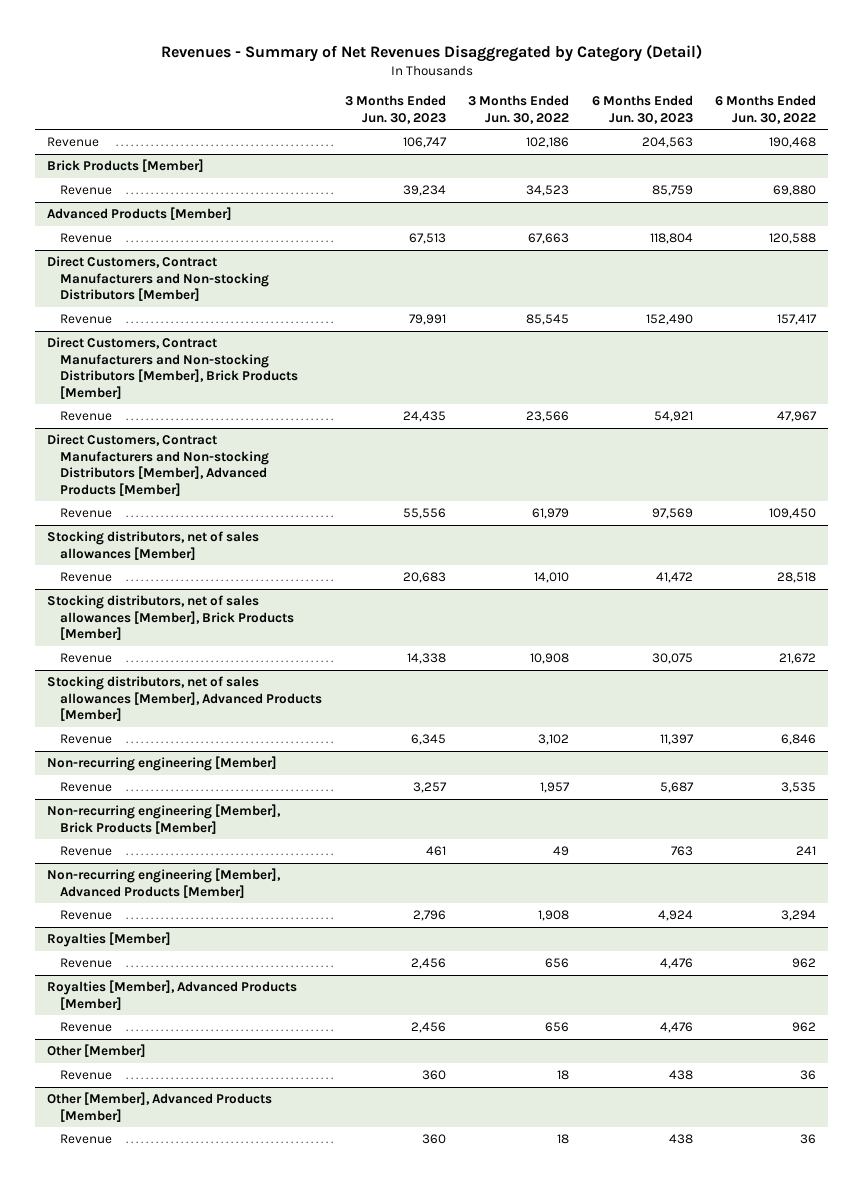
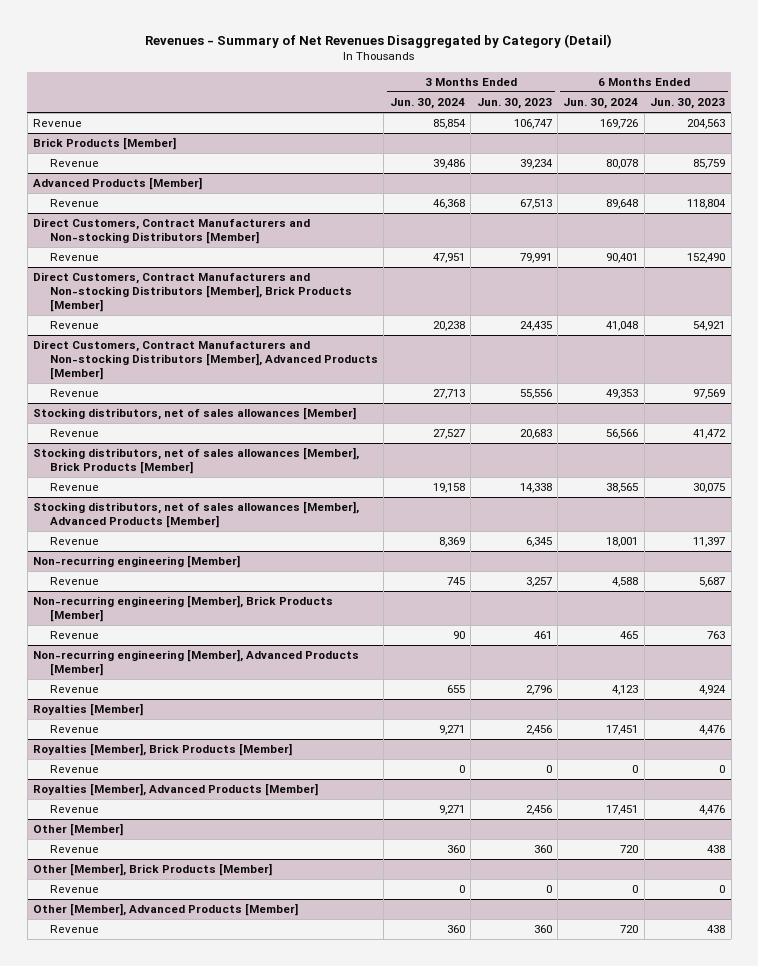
- | 3 Months Ended Jun. 30, 2023 | 3 Months Ended Jun. 30, 2022 | 6 Months Ended Jun. 30, 2023 | 6 Months Ended Jun. 30, 2022
+ | 3 Months Ended Jun. 30, 2024 | 3 Months Ended Jun. 30, 2023 | 6 Months Ended Jun. 30, 2024 | 6 Months Ended Jun. 30, 2023
+ Royalties [Member], Brick Products [Member]
+ Revenue | 0 | 0 | 0 | 0
+ Other [Member], Brick Products [Member]
+ Revenue | 0 | 0 | 0 | 0

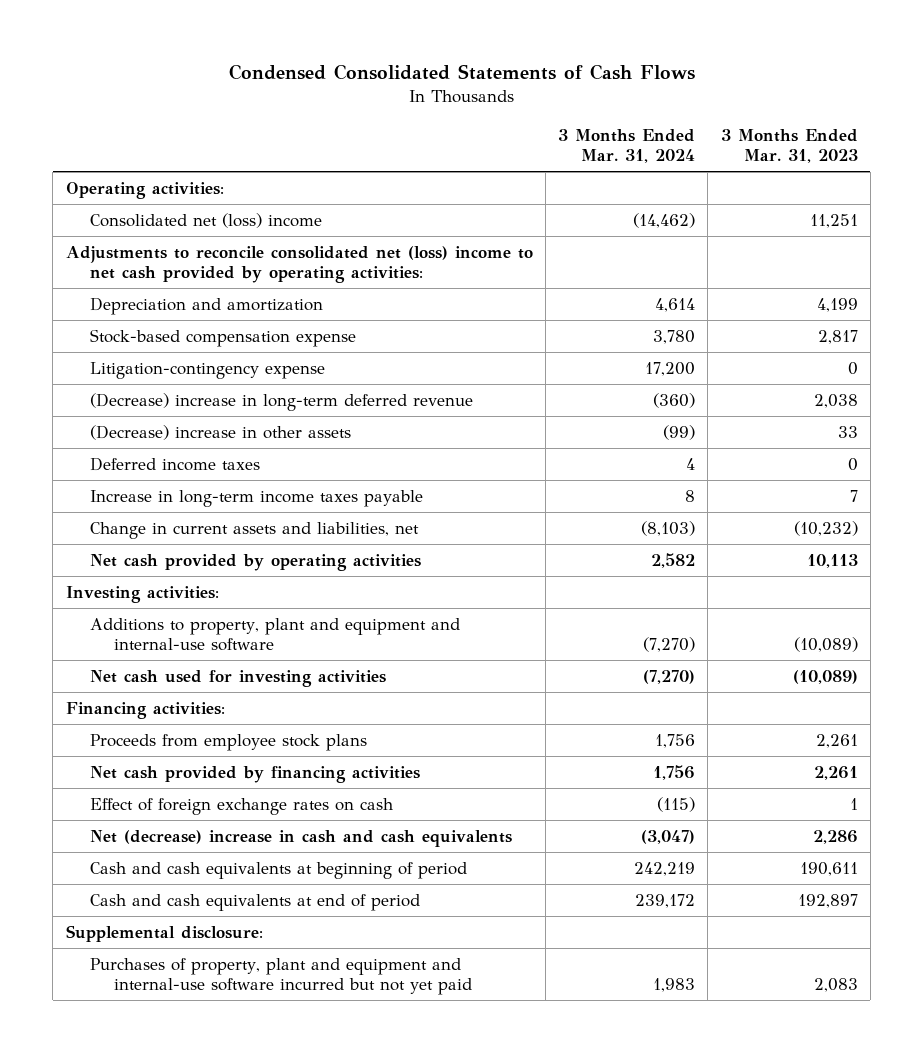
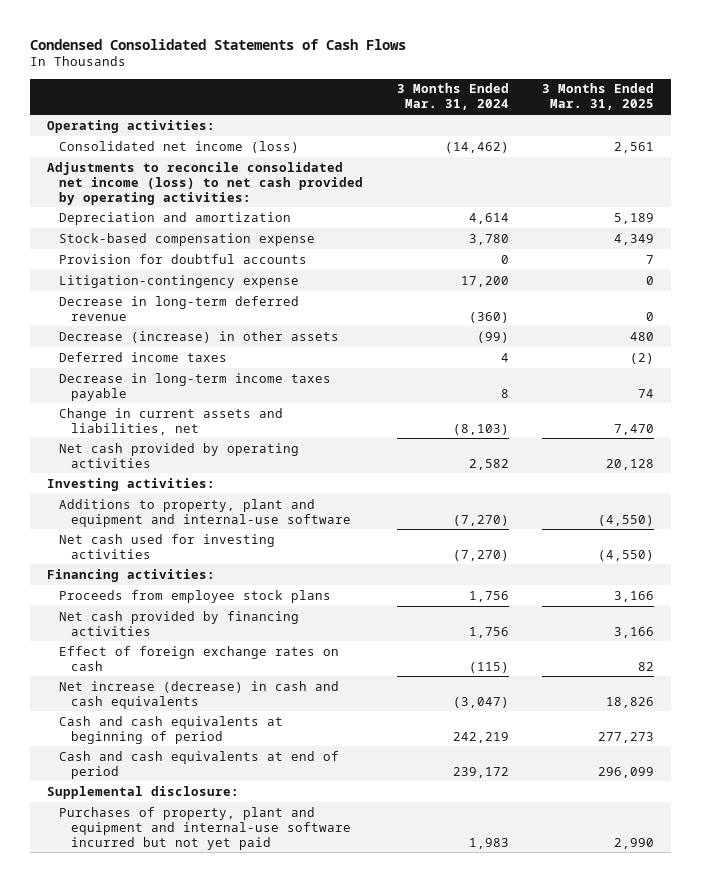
- | 3 Months Ended Mar. 31, 2024 | 3 Months Ended Mar. 31, 2023
+ | 3 Months Ended Mar. 31, 2024 | 3 Months Ended Mar. 31, 2025
- Consolidated net (loss) income | (14,462) | 11,251
- Adjustments to reconcile consolidated net (loss) income to net cash provided by operating activities:
+ Consolidated net income (loss) | (14,462) | 2,561
+ Adjustments to reconcile consolidated net income (loss) to net cash provided by operating activities:
+ Provision for doubtful accounts | 0 | 7
- (Decrease) increase in long-term deferred revenue | (360) | 2,038
- (Decrease) increase in other assets | (99) | 33
+ Decrease in long-term deferred revenue | (360) | 0
+ Decrease (increase) in other assets | (99) | 480
- Increase in long-term income taxes payable | 8 | 7
+ Decrease in long-term income taxes payable | 8 | 74
- Net (decrease) increase in cash and cash equivalents | (3,047) | 2,286
+ Net increase (decrease) in cash and cash equivalents | (3,047) | 18,826

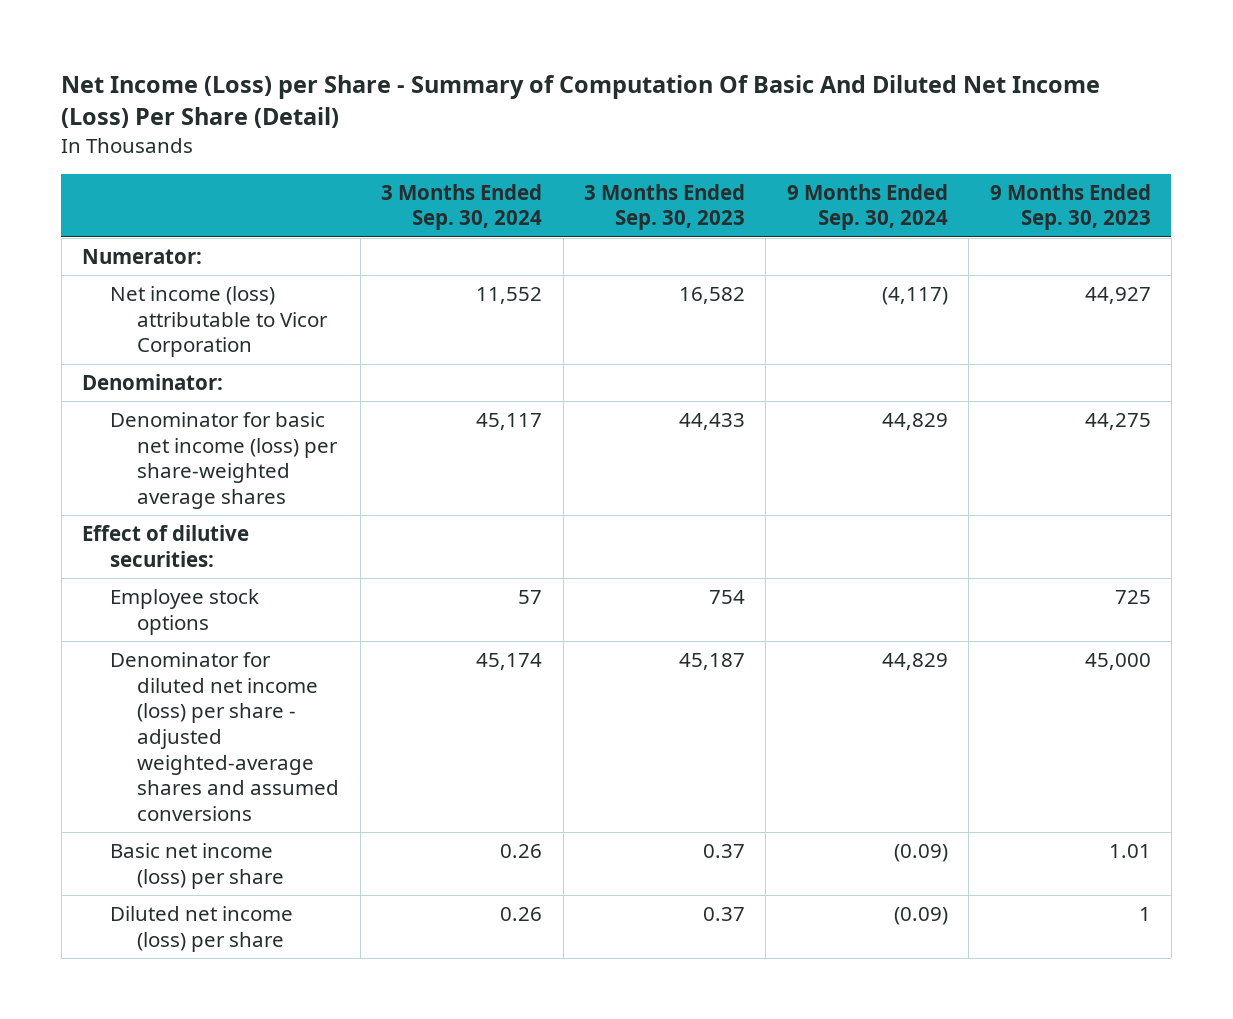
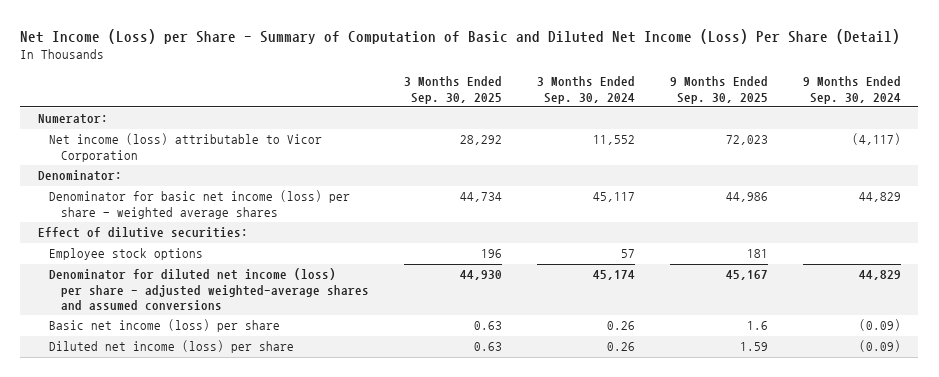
- Net Income (Loss) per Share - Summary of Computation Of Basic And Diluted Net Income (Loss) Per Share (Detail)
+ Net Income (Loss) per Share - Summary of Computation of Basic and Diluted Net Income (Loss) Per Share (Detail)
- | 3 Months Ended Sep. 30, 2024 | 3 Months Ended Sep. 30, 2023 | 9 Months Ended Sep. 30, 2024 | 9 Months Ended Sep. 30, 2023
+ | 3 Months Ended Sep. 30, 2025 | 3 Months Ended Sep. 30, 2024 | 9 Months Ended Sep. 30, 2025 | 9 Months Ended Sep. 30, 2024
- Denominator for basic net income (loss) per share-weighted average shares | 45,117 | 44,433 | 44,829 | 44,275
+ Denominator for basic net income (loss) per share - weighted average shares | 44,734 | 45,117 | 44,986 | 44,829

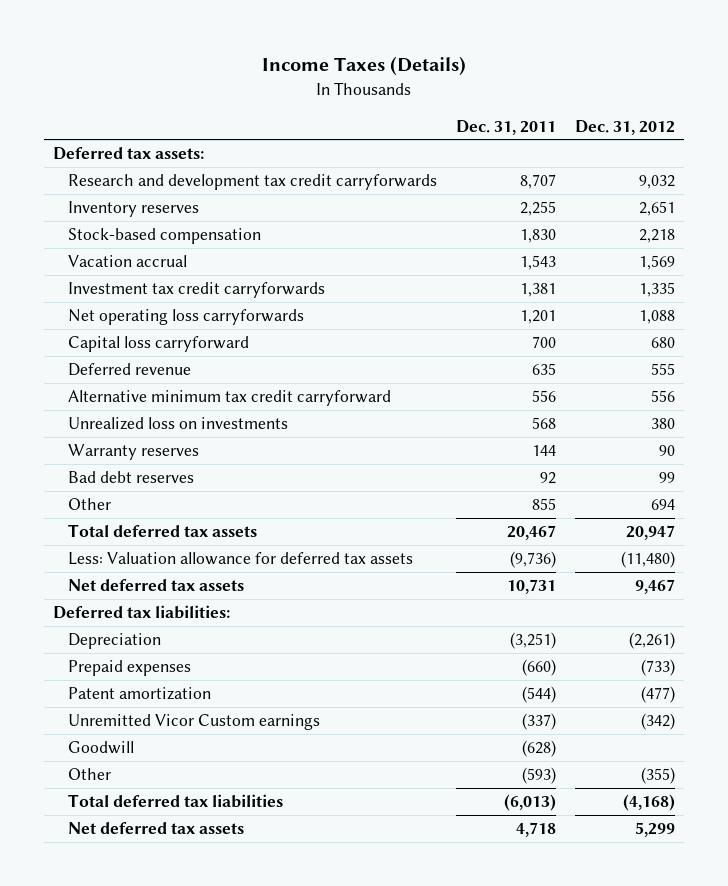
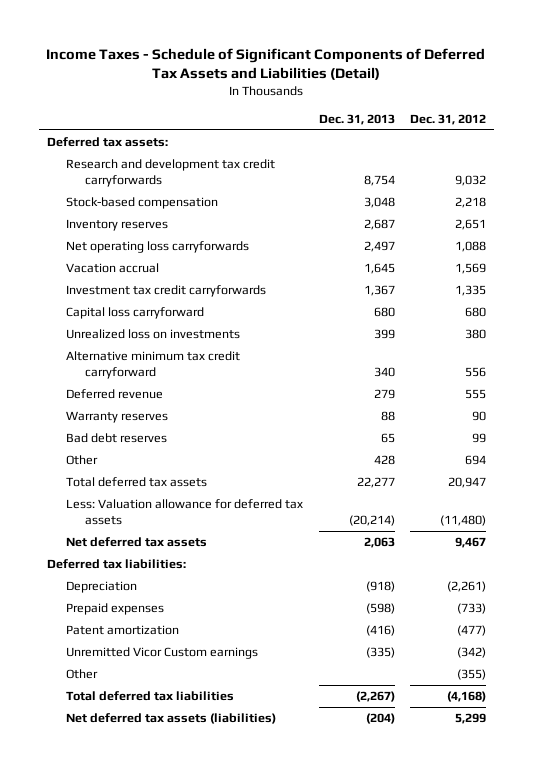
- Income Taxes (Details)
+ Income Taxes - Schedule of Significant Components of Deferred Tax Assets and Liabilities (Detail)
- | Dec. 31, 2011 | Dec. 31, 2012
+ | Dec. 31, 2013 | Dec. 31, 2012
moved down: Inventory reserves | 2,687 | 2,651
moved up: Net operating loss carryforwards | 2,497 | 1,088
moved down: Alternative minimum tax credit carryforward | 340 | 556
moved down: Deferred revenue | 279 | 555
- Goodwill | (628) |
- Net deferred tax assets | 4,718 | 5,299
+ Net deferred tax assets (liabilities) | (204) | 5,299

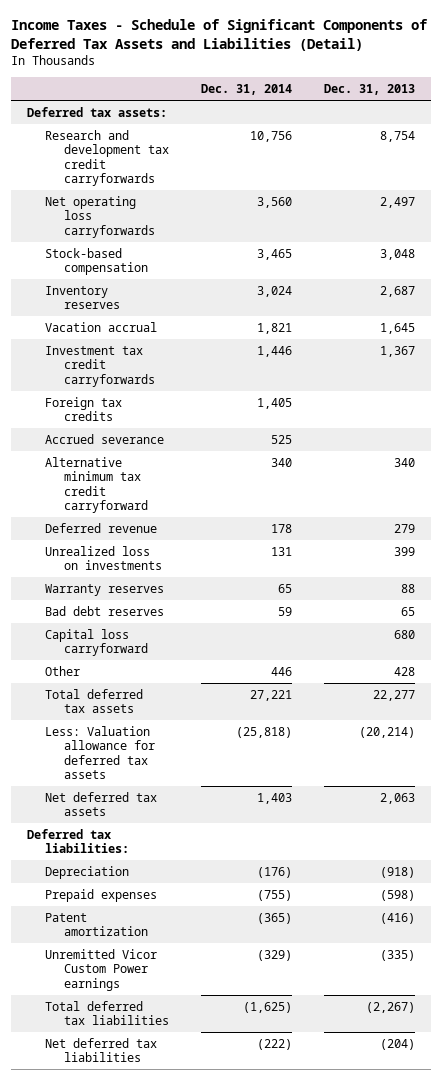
- | Dec. 31, 2013 | Dec. 31, 2012
+ | Dec. 31, 2014 | Dec. 31, 2013
moved up: Net operating loss carryforwards | 3,560 | 2,497
+ Foreign tax credits | 1,405 |
+ Accrued severance | 525 |
moved down: Unrealized loss on investments | 131 | 399
moved down: Capital loss carryforward | | 680
- Unremitted Vicor Custom earnings | (335) | (342)
- Other | | (355)
+ Unremitted Vicor Custom Power earnings | (329) | (335)
- Net deferred tax assets (liabilities) | (204) | 5,299
+ Net deferred tax liabilities | (222) | (204)

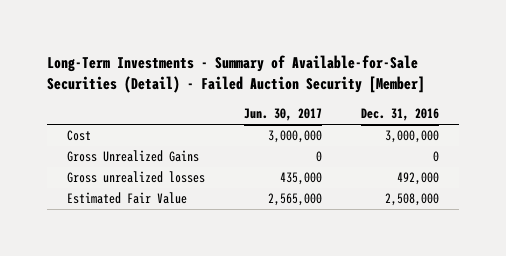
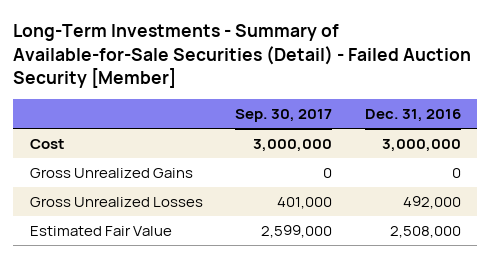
- | Jun. 30, 2017 | Dec. 31, 2016
+ | Sep. 30, 2017 | Dec. 31, 2016
- Gross unrealized losses | 435,000 | 492,000
+ Gross Unrealized Losses | 401,000 | 492,000

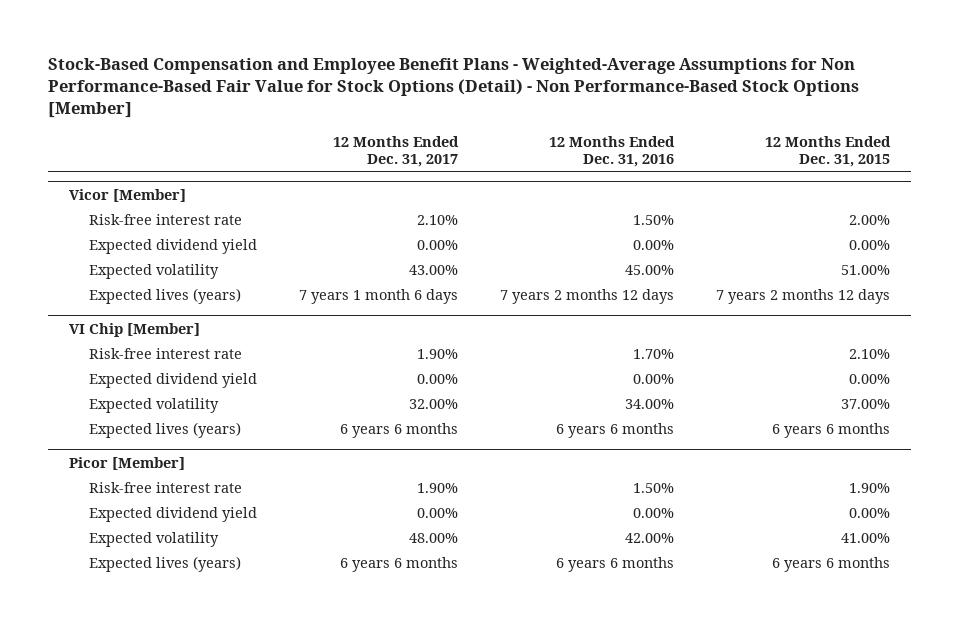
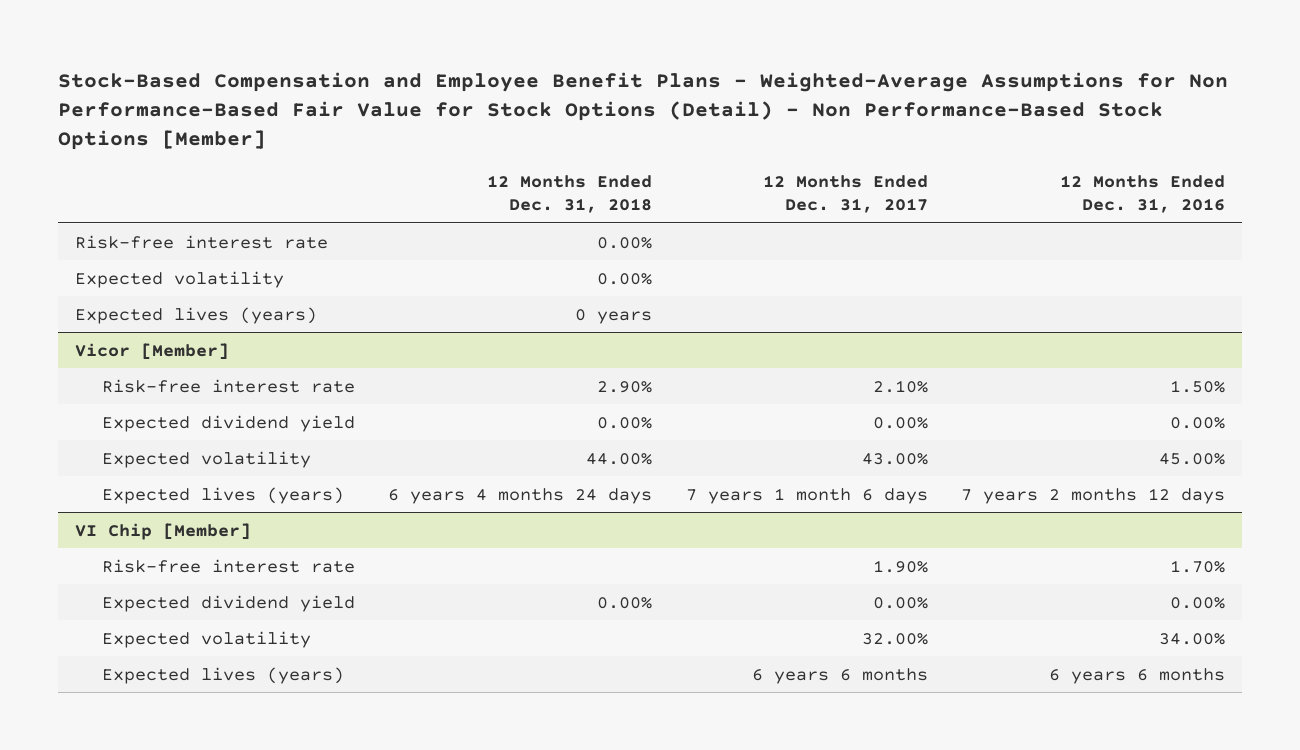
- | 12 Months Ended Dec. 31, 2017 | 12 Months Ended Dec. 31, 2016 | 12 Months Ended Dec. 31, 2015
+ | 12 Months Ended Dec. 31, 2018 | 12 Months Ended Dec. 31, 2017 | 12 Months Ended Dec. 31, 2016
+ Risk-free interest rate | 0.00% | |
+ Expected volatility | 0.00% | |
+ Expected lives (years) | 0 years | |
- Picor [Member]
- Risk-free interest rate | 1.90% | 1.50% | 1.90%
- Expected dividend yield | 0.00% | 0.00% | 0.00%
- Expected volatility | 48.00% | 42.00% | 41.00%
- Expected lives (years) | 6 years 6 months | 6 years 6 months | 6 years 6 months

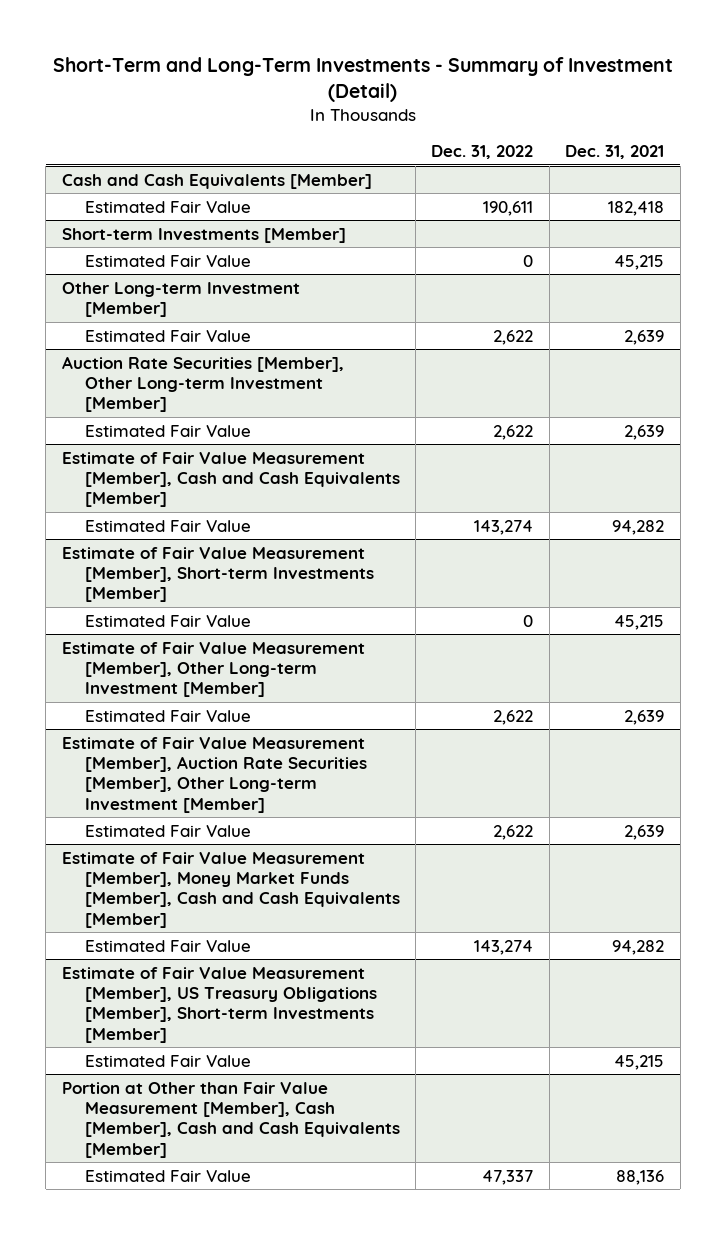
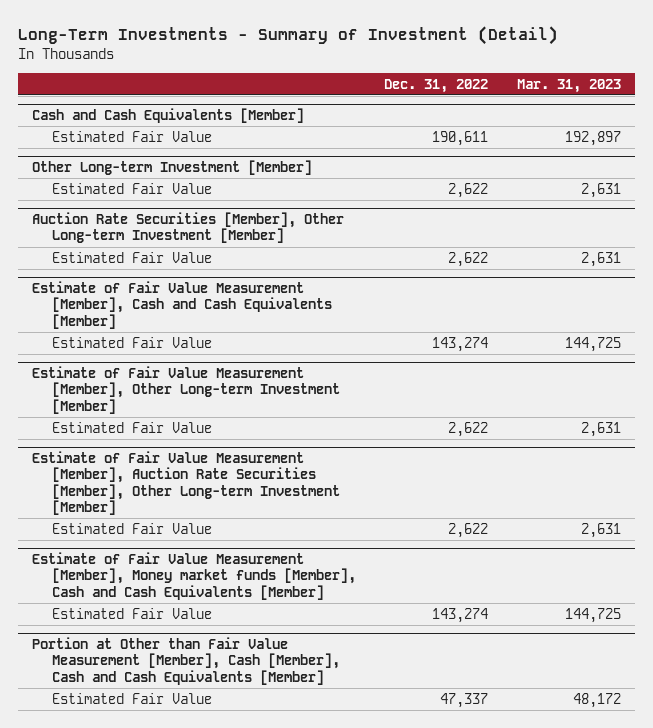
- Short-Term and Long-Term Investments - Summary of Investment (Detail)
+ Long-Term Investments - Summary of Investment (Detail)
- | Dec. 31, 2022 | Dec. 31, 2021
+ | Dec. 31, 2022 | Mar. 31, 2023
- Short-term Investments [Member]
- Estimated Fair Value | 0 | 45,215
- Estimate of Fair Value Measurement [Member], Short-term Investments [Member]
- Estimated Fair Value | 0 | 45,215
- Estimate of Fair Value Measurement [Member], Money Market Funds [Member], Cash and Cash Equivalents [Member]
+ Estimate of Fair Value Measurement [Member], Money market funds [Member], Cash and Cash Equivalents [Member]
- Estimate of Fair Value Measurement [Member], US Treasury Obligations [Member], Short-term Investments [Member]
- Estimated Fair Value | | 45,215

